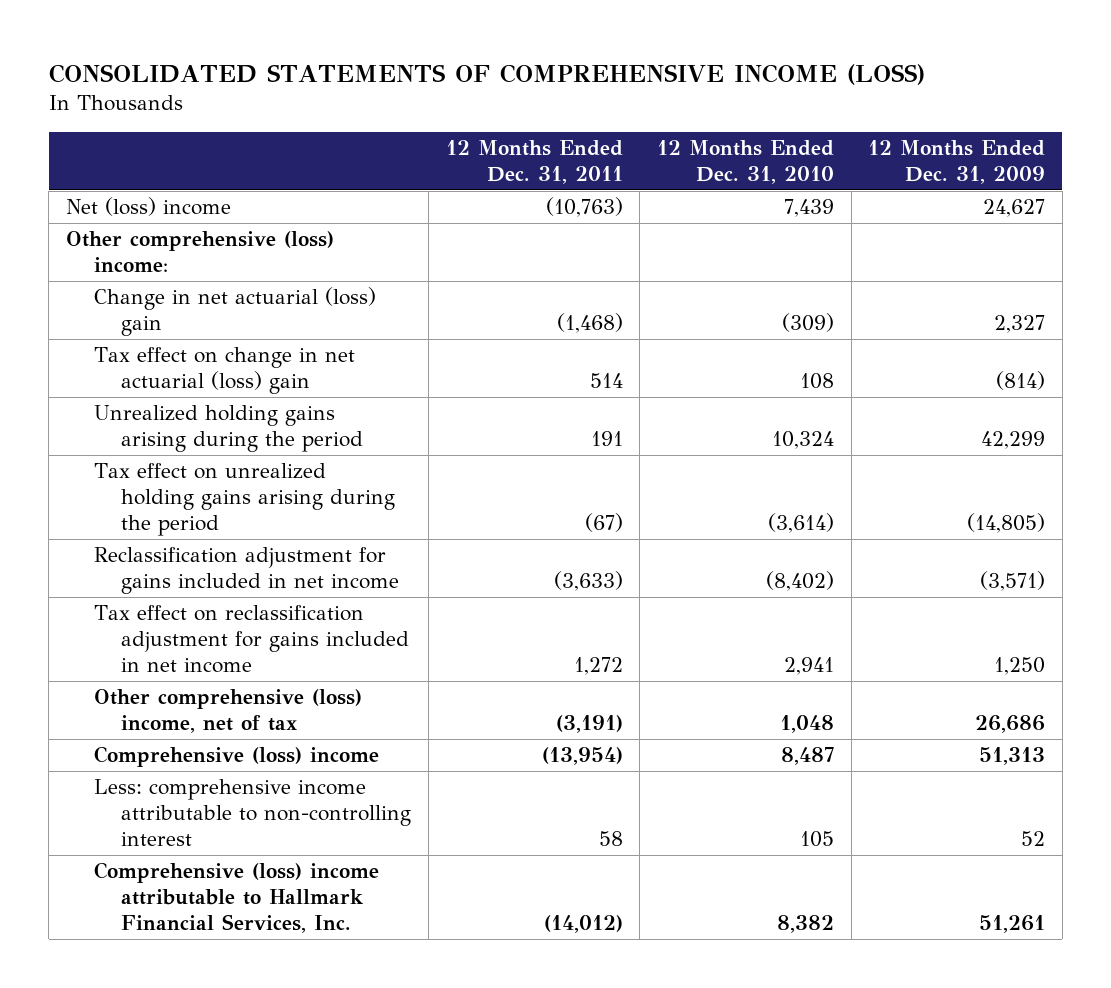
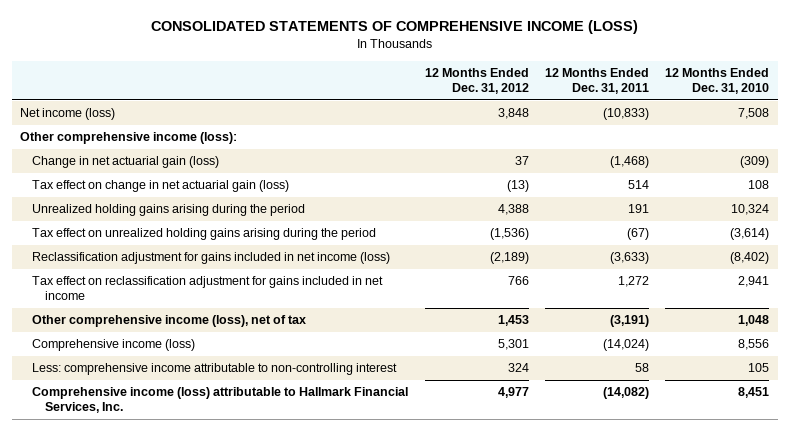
- | 12 Months Ended Dec. 31, 2011 | 12 Months Ended Dec. 31, 2010 | 12 Months Ended Dec. 31, 2009
+ | 12 Months Ended Dec. 31, 2012 | 12 Months Ended Dec. 31, 2011 | 12 Months Ended Dec. 31, 2010
- Net (loss) income | (10,763) | 7,439 | 24,627
- Other comprehensive (loss) income:
- Change in net actuarial (loss) gain | (1,468) | (309) | 2,327
- Tax effect on change in net actuarial (loss) gain | 514 | 108 | (814)
+ Net income (loss) | 3,848 | (10,833) | 7,508
+ Other comprehensive income (loss):
+ Change in net actuarial gain (loss) | 37 | (1,468) | (309)
+ Tax effect on change in net actuarial gain (loss) | (13) | 514 | 108
- Reclassification adjustment for gains included in net income | (3,633) | (8,402) | (3,571)
+ Reclassification adjustment for gains included in net income (loss) | (2,189) | (3,633) | (8,402)
- Other comprehensive (loss) income, net of tax | (3,191) | 1,048 | 26,686
- Comprehensive (loss) income | (13,954) | 8,487 | 51,313
+ Other comprehensive income (loss), net of tax | 1,453 | (3,191) | 1,048
+ Comprehensive income (loss) | 5,301 | (14,024) | 8,556
- Comprehensive (loss) income attributable to Hallmark Financial Services, Inc. | (14,012) | 8,382 | 51,261
+ Comprehensive income (loss) attributable to Hallmark Financial Services, Inc. | 4,977 | (14,082) | 8,451

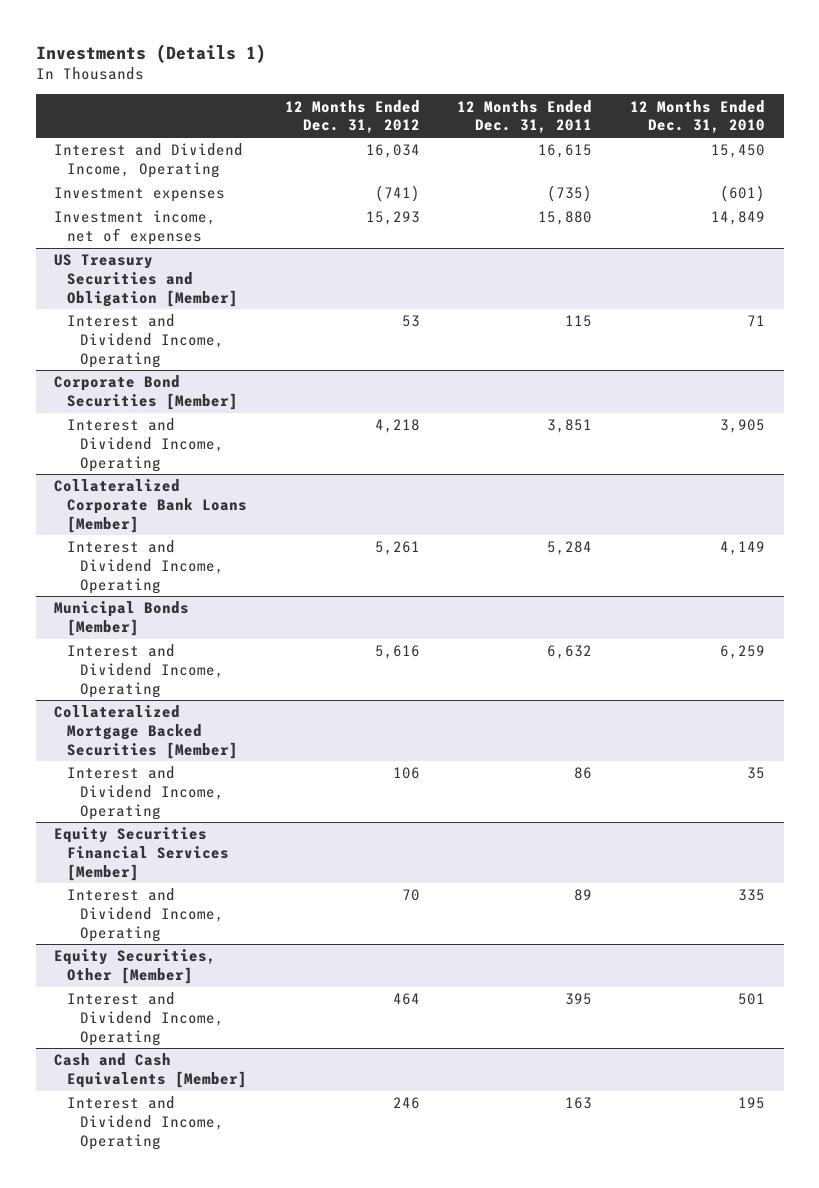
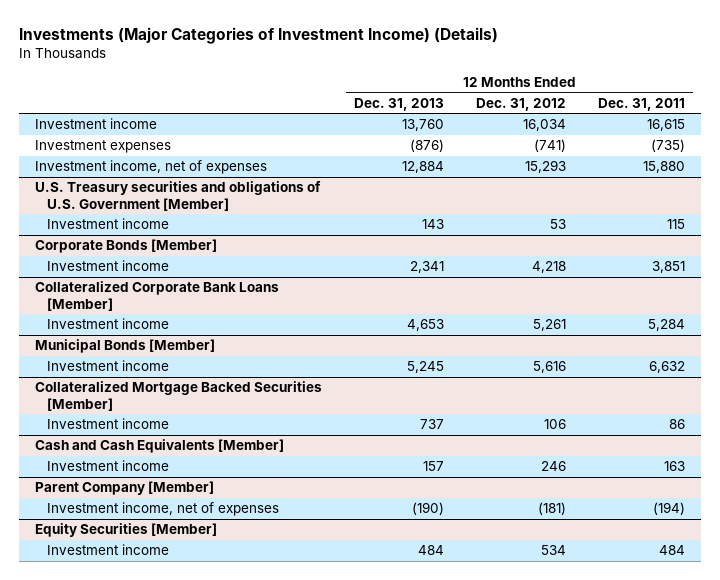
- Investments (Details 1)
+ Investments (Major Categories of Investment Income) (Details)
- | 12 Months Ended Dec. 31, 2012 | 12 Months Ended Dec. 31, 2011 | 12 Months Ended Dec. 31, 2010
+ | 12 Months Ended Dec. 31, 2013 | 12 Months Ended Dec. 31, 2012 | 12 Months Ended Dec. 31, 2011
- Interest and Dividend Income, Operating | 16,034 | 16,615 | 15,450
+ Investment income | 13,760 | 16,034 | 16,615
- US Treasury Securities and Obligation [Member]
- Interest and Dividend Income, Operating | 53 | 115 | 71
- Corporate Bond Securities [Member]
- Interest and Dividend Income, Operating | 4,218 | 3,851 | 3,905
+ U.S. Treasury securities and obligations of U.S. Government [Member]
+ Investment income | 143 | 53 | 115
+ Corporate Bonds [Member]
+ Investment income | 2,341 | 4,218 | 3,851
@ Collateralized Corporate Bank Loans [Member]
- Interest and Dividend Income, Operating | 5,261 | 5,284 | 4,149
+ Investment income | 4,653 | 5,261 | 5,284
@ Municipal Bonds [Member]
- Interest and Dividend Income, Operating | 5,616 | 6,632 | 6,259
+ Investment income | 5,245 | 5,616 | 6,632
@ Collateralized Mortgage Backed Securities [Member]
- Interest and Dividend Income, Operating | 106 | 86 | 35
- Equity Securities Financial Services [Member]
- Interest and Dividend Income, Operating | 70 | 89 | 335
- Equity Securities, Other [Member]
- Interest and Dividend Income, Operating | 464 | 395 | 501
@ Collateralized Mortgage Backed Securities [Member]
+ Investment income | 737 | 106 | 86
@ Cash and Cash Equivalents [Member]
- Interest and Dividend Income, Operating | 246 | 163 | 195
+ Investment income | 157 | 246 | 163
+ Parent Company [Member]
+ Investment income, net of expenses | (190) | (181) | (194)
+ Equity Securities [Member]
+ Investment income | 484 | 534 | 484

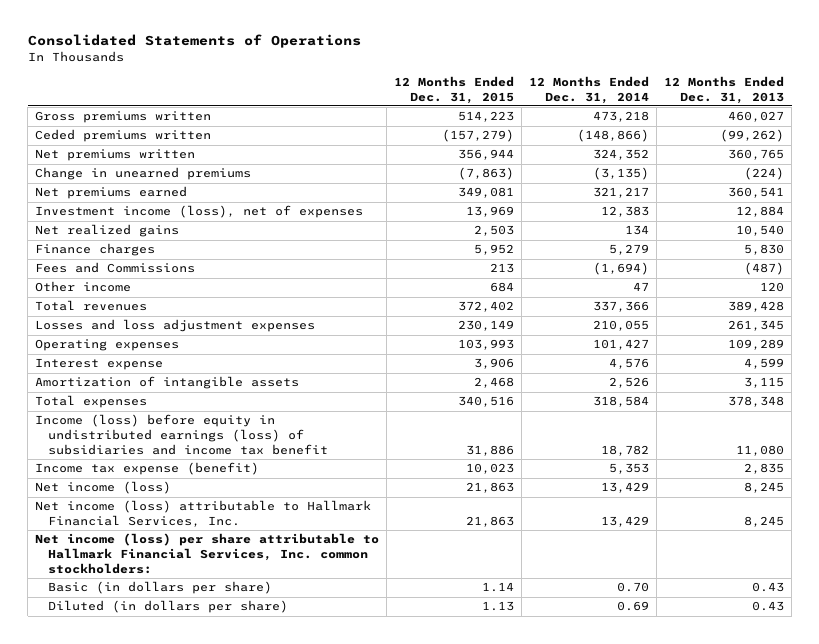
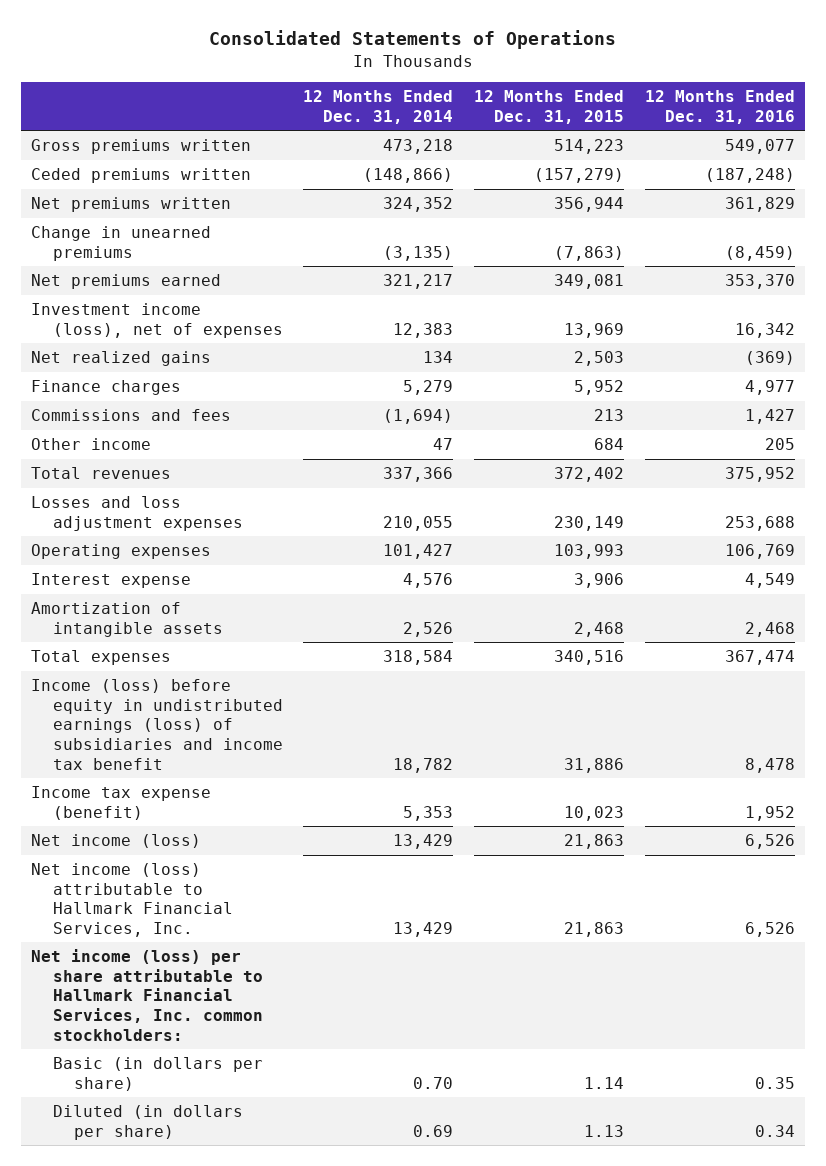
- | 12 Months Ended Dec. 31, 2015 | 12 Months Ended Dec. 31, 2014 | 12 Months Ended Dec. 31, 2013
+ | 12 Months Ended Dec. 31, 2014 | 12 Months Ended Dec. 31, 2015 | 12 Months Ended Dec. 31, 2016
- Fees and Commissions | 213 | (1,694) | (487)
+ Commissions and fees | (1,694) | 213 | 1,427

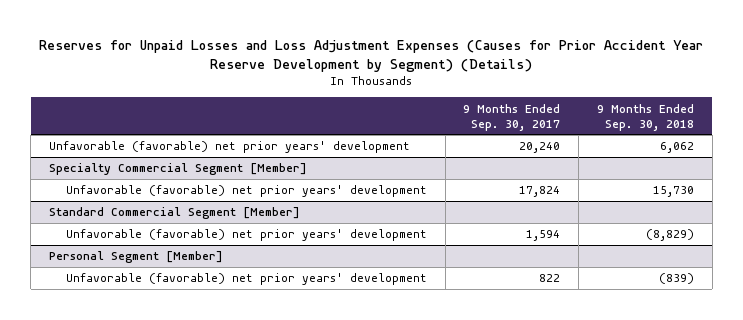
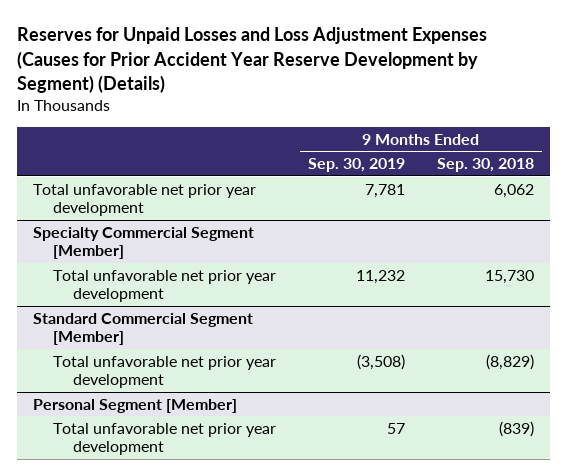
- | 9 Months Ended Sep. 30, 2017 | 9 Months Ended Sep. 30, 2018
+ | 9 Months Ended Sep. 30, 2019 | 9 Months Ended Sep. 30, 2018
- Unfavorable (favorable) net prior years' development | 20,240 | 6,062
+ Total unfavorable net prior year development | 7,781 | 6,062
@ Specialty Commercial Segment [Member]
- Unfavorable (favorable) net prior years' development | 17,824 | 15,730
+ Total unfavorable net prior year development | 11,232 | 15,730
@ Standard Commercial Segment [Member]
- Unfavorable (favorable) net prior years' development | 1,594 | (8,829)
+ Total unfavorable net prior year development | (3,508) | (8,829)
@ Personal Segment [Member]
- Unfavorable (favorable) net prior years' development | 822 | (839)
+ Total unfavorable net prior year development | 57 | (839)

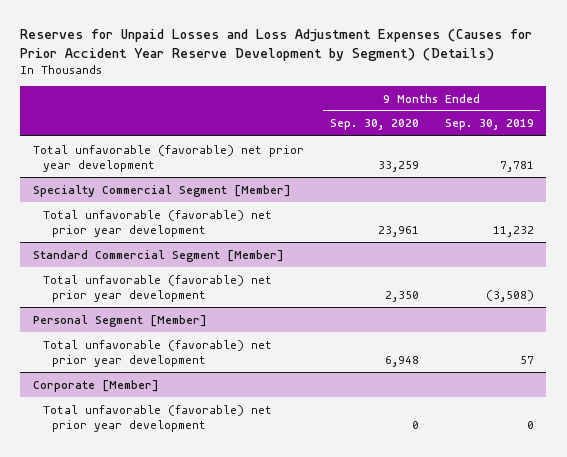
- | 9 Months Ended Sep. 30, 2019 | 9 Months Ended Sep. 30, 2018
+ | 9 Months Ended Sep. 30, 2020 | 9 Months Ended Sep. 30, 2019
- Total unfavorable net prior year development | 7,781 | 6,062
+ Total unfavorable (favorable) net prior year development | 33,259 | 7,781
@ Specialty Commercial Segment [Member]
- Total unfavorable net prior year development | 11,232 | 15,730
+ Total unfavorable (favorable) net prior year development | 23,961 | 11,232
@ Standard Commercial Segment [Member]
- Total unfavorable net prior year development | (3,508) | (8,829)
+ Total unfavorable (favorable) net prior year development | 2,350 | (3,508)
@ Personal Segment [Member]
- Total unfavorable net prior year development | 57 | (839)
+ Total unfavorable (favorable) net prior year development | 6,948 | 57
+ Corporate [Member]
+ Total unfavorable (favorable) net prior year development | 0 | 0

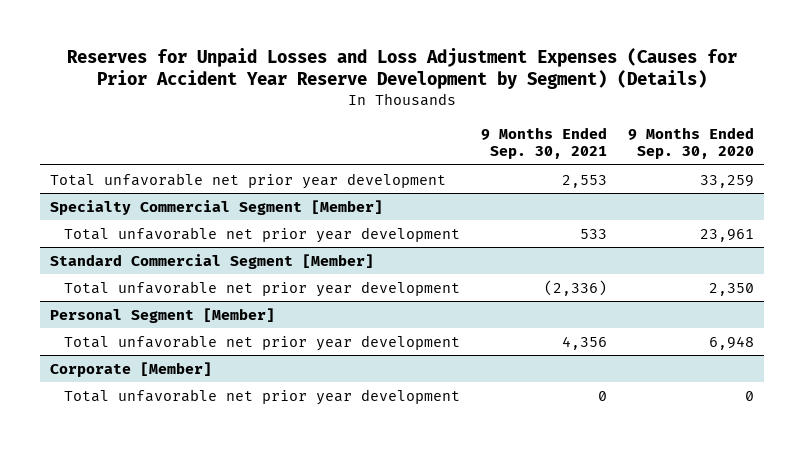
- | 9 Months Ended Sep. 30, 2020 | 9 Months Ended Sep. 30, 2019
+ | 9 Months Ended Sep. 30, 2021 | 9 Months Ended Sep. 30, 2020
- Total unfavorable (favorable) net prior year development | 33,259 | 7,781
+ Total unfavorable net prior year development | 2,553 | 33,259
@ Specialty Commercial Segment [Member]
- Total unfavorable (favorable) net prior year development | 23,961 | 11,232
+ Total unfavorable net prior year development | 533 | 23,961
@ Standard Commercial Segment [Member]
- Total unfavorable (favorable) net prior year development | 2,350 | (3,508)
+ Total unfavorable net prior year development | (2,336) | 2,350
@ Personal Segment [Member]
- Total unfavorable (favorable) net prior year development | 6,948 | 57
+ Total unfavorable net prior year development | 4,356 | 6,948
@ Corporate [Member]
- Total unfavorable (favorable) net prior year development | 0 | 0
+ Total unfavorable net prior year development | 0 | 0

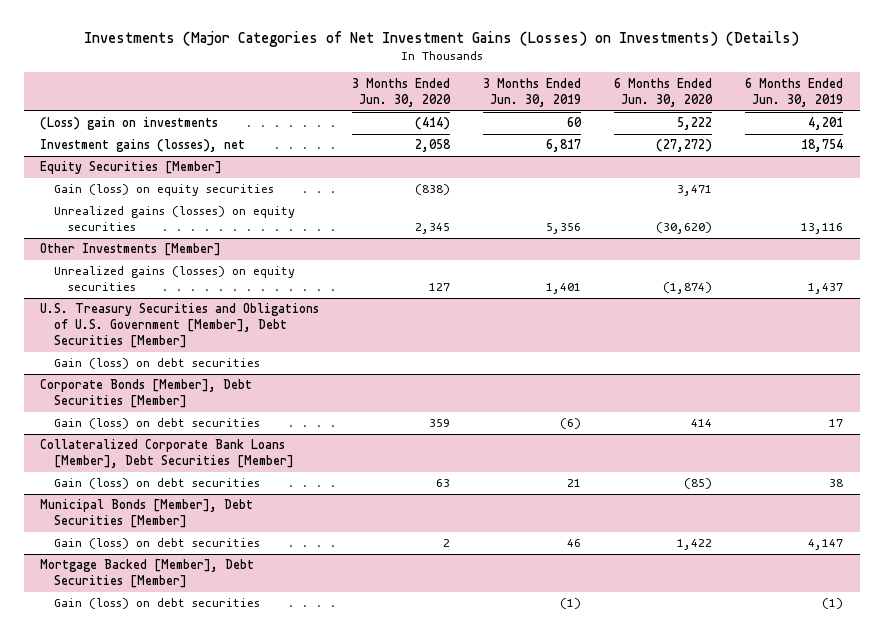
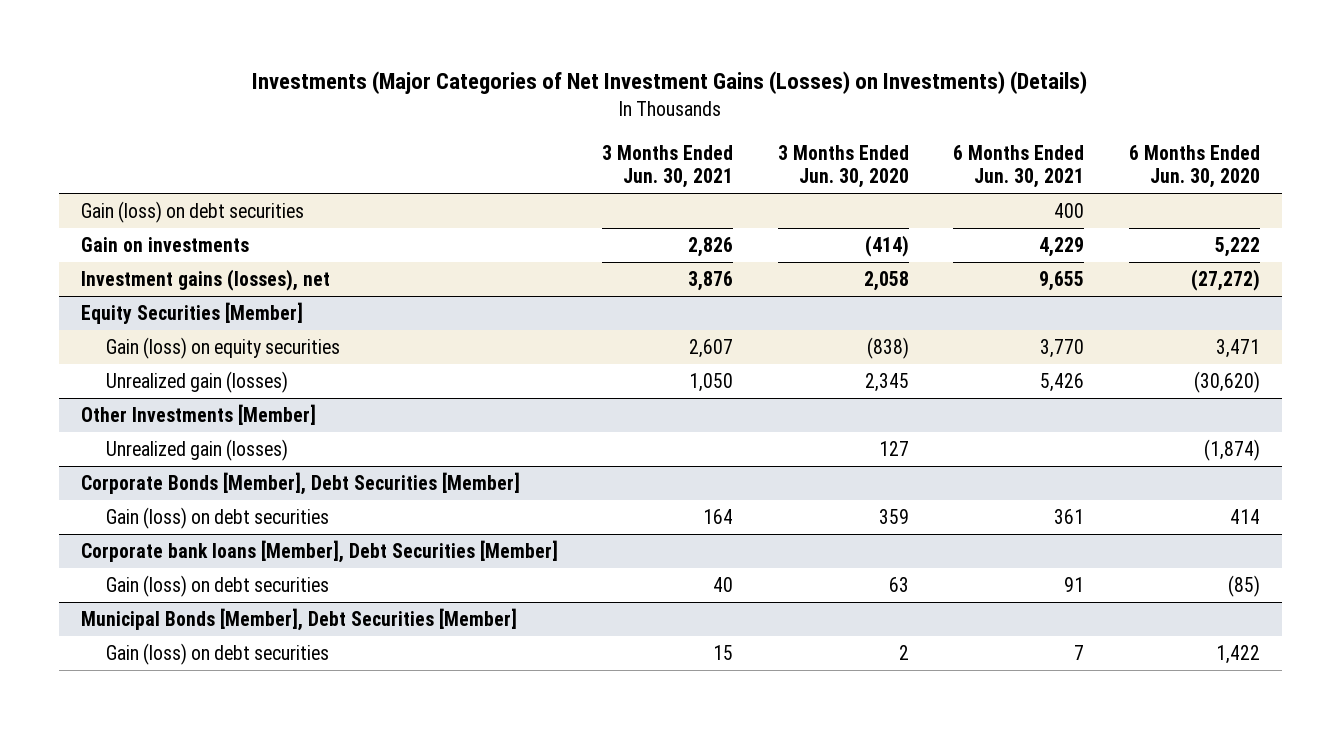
- | 3 Months Ended Jun. 30, 2020 | 3 Months Ended Jun. 30, 2019 | 6 Months Ended Jun. 30, 2020 | 6 Months Ended Jun. 30, 2019
+ | 3 Months Ended Jun. 30, 2021 | 3 Months Ended Jun. 30, 2020 | 6 Months Ended Jun. 30, 2021 | 6 Months Ended Jun. 30, 2020
- (Loss) gain on investments | (414) | 60 | 5,222 | 4,201
+ Gain (loss) on debt securities | | | 400 |
+ Gain on investments | 2,826 | (414) | 4,229 | 5,222
@ Equity Securities [Member]
- Unrealized gains (losses) on equity securities | 2,345 | 5,356 | (30,620) | 13,116
+ Unrealized gain (losses) | 1,050 | 2,345 | 5,426 | (30,620)
@ Other Investments [Member]
- Unrealized gains (losses) on equity securities | 127 | 1,401 | (1,874) | 1,437
- U.S. Treasury Securities and Obligations of U.S. Government [Member], Debt Securities [Member]
- Gain (loss) on debt securities
@ Other Investments [Member]
+ Unrealized gain (losses) | | 127 | | (1,874)
- Collateralized Corporate Bank Loans [Member], Debt Securities [Member]
+ Corporate bank loans [Member], Debt Securities [Member]
- Mortgage Backed [Member], Debt Securities [Member]
- Gain (loss) on debt securities | | (1) | | (1)

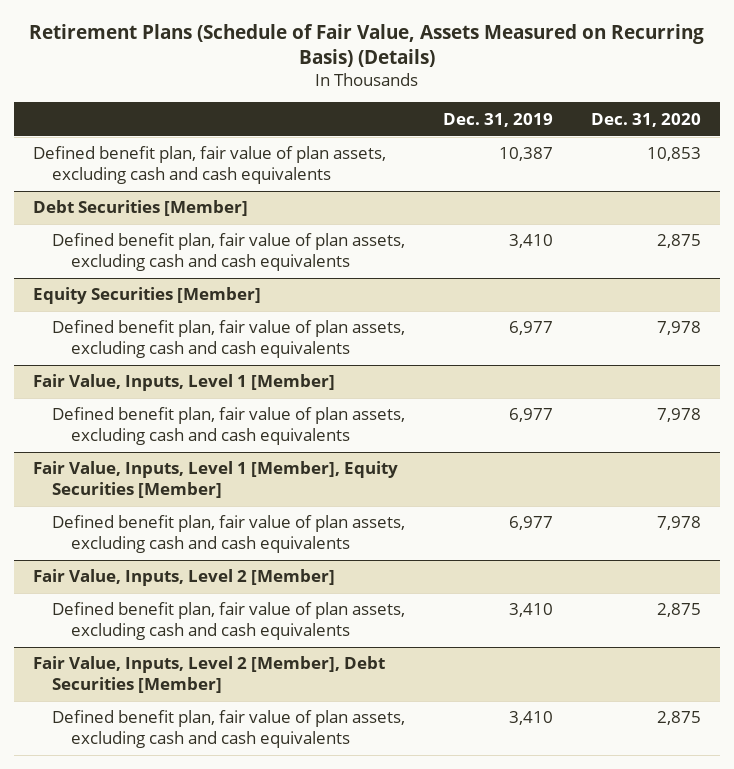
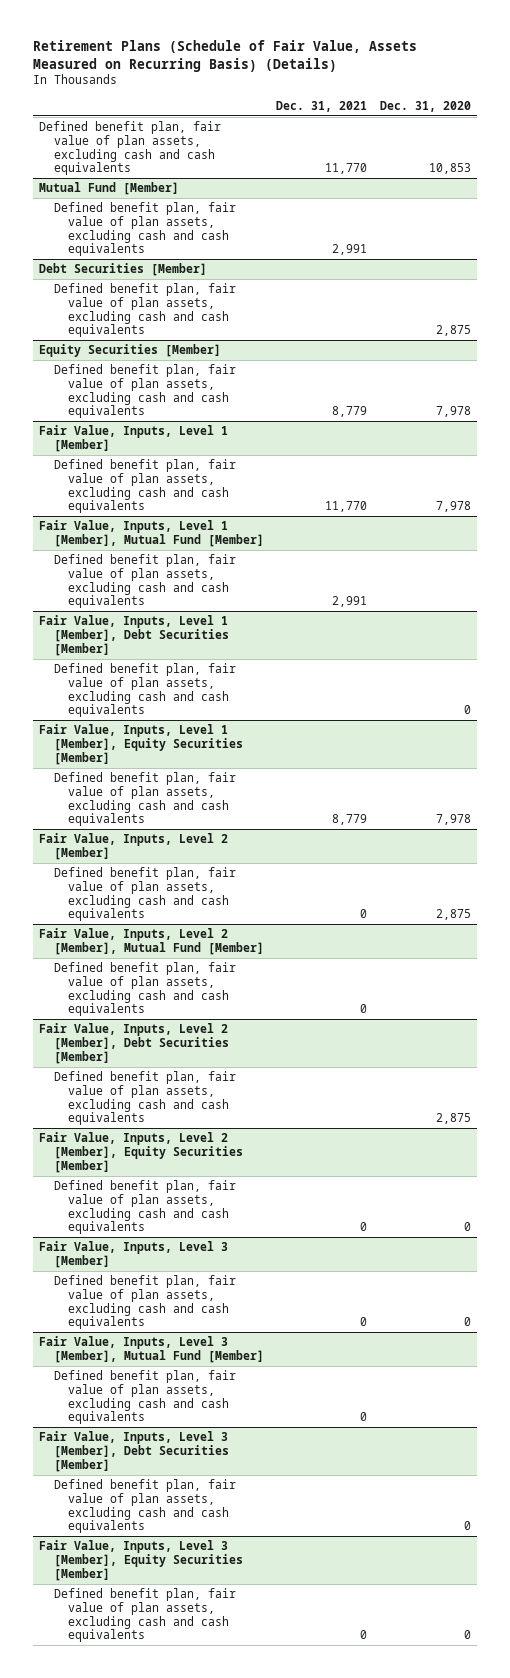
- | Dec. 31, 2019 | Dec. 31, 2020
+ | Dec. 31, 2021 | Dec. 31, 2020
+ Mutual Fund [Member]
+ Defined benefit plan, fair value of plan assets, excluding cash and cash equivalents | 2,991 |
+ Fair Value, Inputs, Level 1 [Member], Mutual Fund [Member]
+ Defined benefit plan, fair value of plan assets, excluding cash and cash equivalents | 2,991 |
+ Fair Value, Inputs, Level 1 [Member], Debt Securities [Member]
+ Defined benefit plan, fair value of plan assets, excluding cash and cash equivalents | | 0
+ Fair Value, Inputs, Level 2 [Member], Mutual Fund [Member]
+ Defined benefit plan, fair value of plan assets, excluding cash and cash equivalents | 0 |
+ Fair Value, Inputs, Level 2 [Member], Equity Securities [Member]
+ Defined benefit plan, fair value of plan assets, excluding cash and cash equivalents | 0 | 0
+ Fair Value, Inputs, Level 3 [Member]
+ Defined benefit plan, fair value of plan assets, excluding cash and cash equivalents | 0 | 0
+ Fair Value, Inputs, Level 3 [Member], Mutual Fund [Member]
+ Defined benefit plan, fair value of plan assets, excluding cash and cash equivalents | 0 |
+ Fair Value, Inputs, Level 3 [Member], Debt Securities [Member]
+ Defined benefit plan, fair value of plan assets, excluding cash and cash equivalents | | 0
+ Fair Value, Inputs, Level 3 [Member], Equity Securities [Member]
+ Defined benefit plan, fair value of plan assets, excluding cash and cash equivalents | 0 | 0

